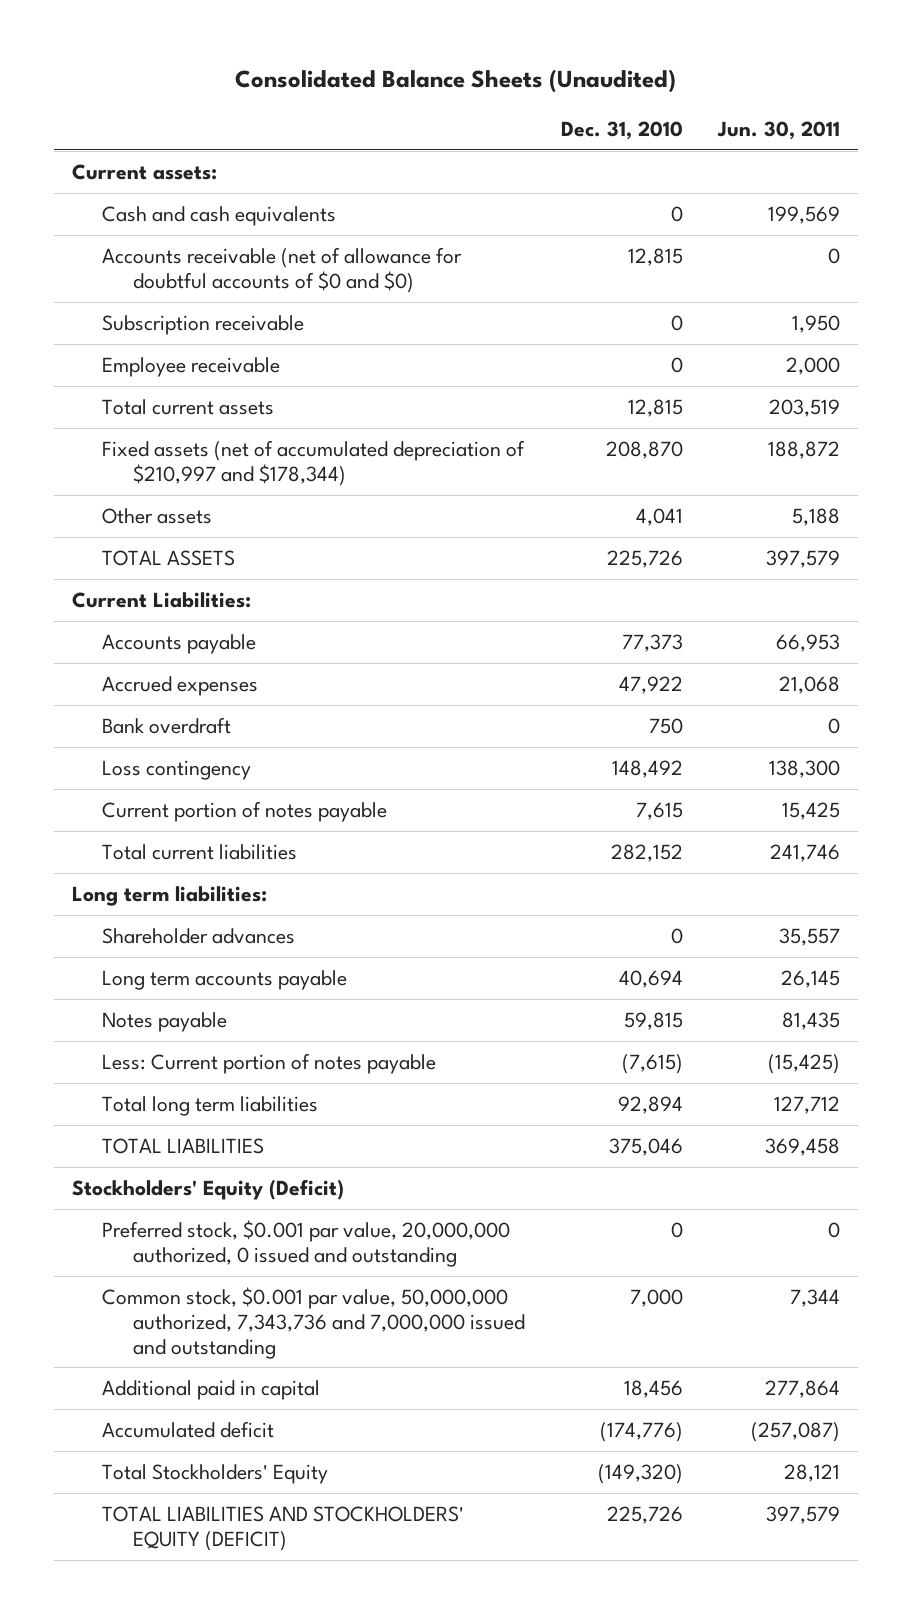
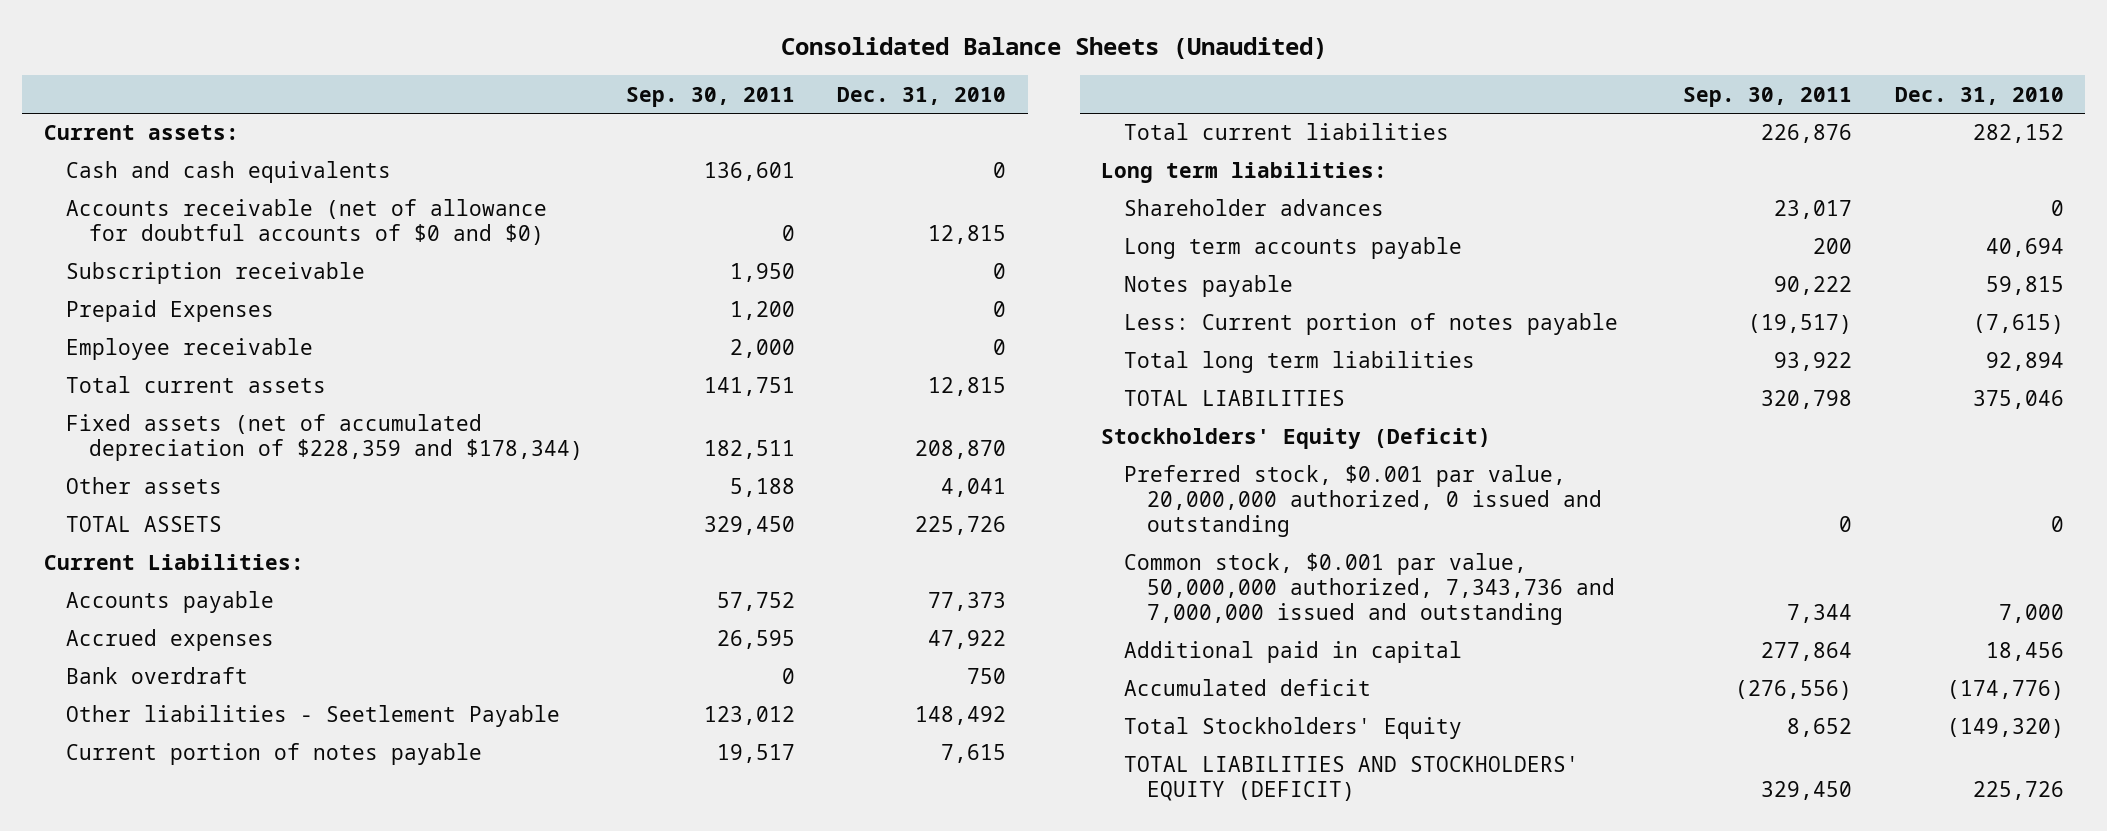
- | Dec. 31, 2010 | Jun. 30, 2011
+ | Sep. 30, 2011 | Dec. 31, 2010
+ Prepaid Expenses | 1,200 | 0
- Fixed assets (net of accumulated depreciation of $210,997 and $178,344) | 208,870 | 188,872
+ Fixed assets (net of accumulated depreciation of $228,359 and $178,344) | 182,511 | 208,870
- Loss contingency | 148,492 | 138,300
+ Other liabilities - Seetlement Payable | 123,012 | 148,492

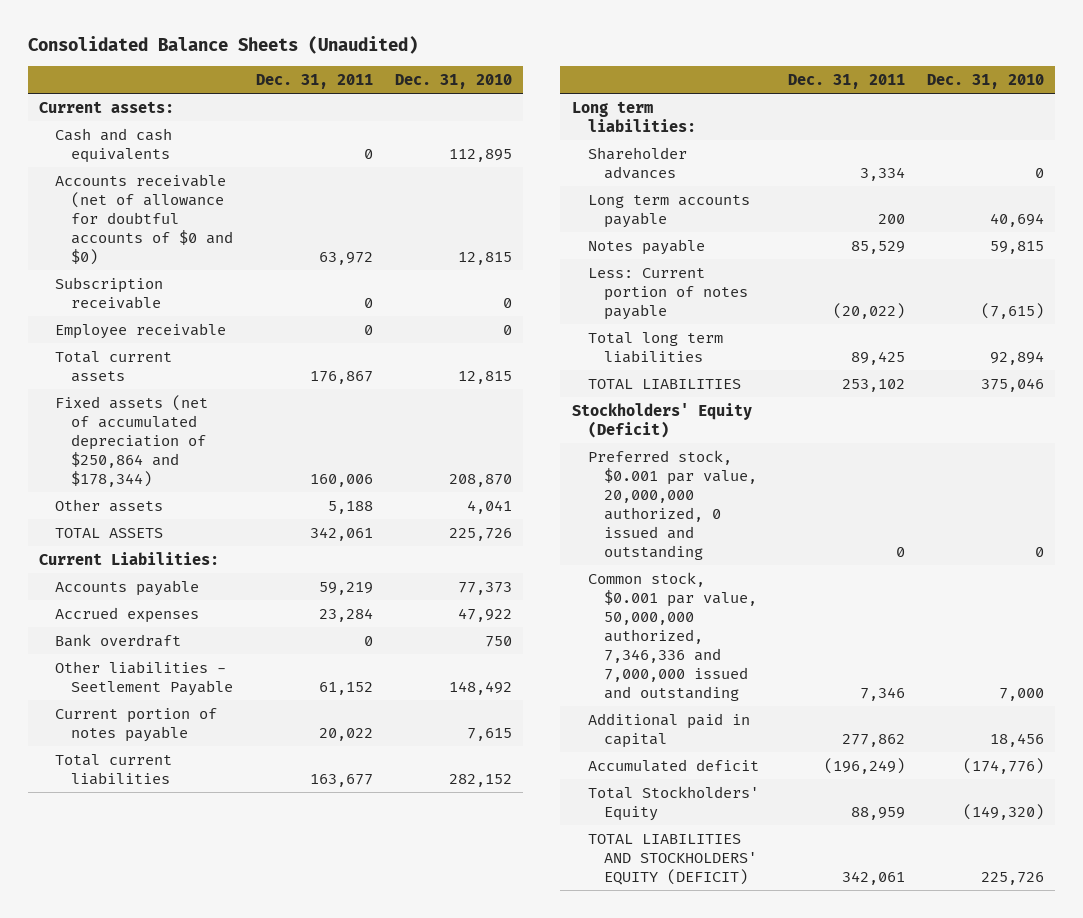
- | Sep. 30, 2011 | Dec. 31, 2010
+ | Dec. 31, 2011 | Dec. 31, 2010
- Cash and cash equivalents | 136,601 | 0
+ Cash and cash equivalents | 0 | 112,895
- Prepaid Expenses | 1,200 | 0
- Fixed assets (net of accumulated depreciation of $228,359 and $178,344) | 182,511 | 208,870
+ Fixed assets (net of accumulated depreciation of $250,864 and $178,344) | 160,006 | 208,870
- Common stock, $0.001 par value, 50,000,000 authorized, 7,343,736 and 7,000,000 issued and outstanding | 7,344 | 7,000
+ Common stock, $0.001 par value, 50,000,000 authorized, 7,346,336 and 7,000,000 issued and outstanding | 7,346 | 7,000

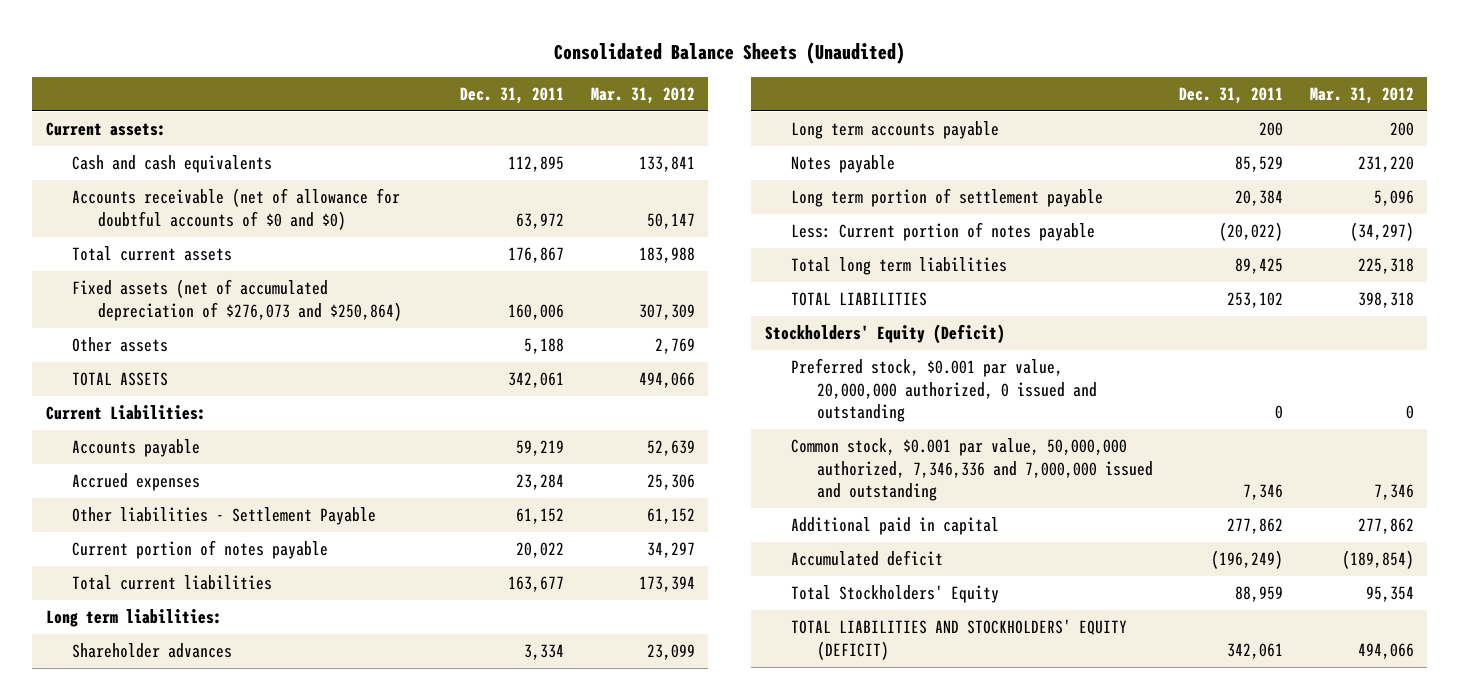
- | Dec. 31, 2011 | Dec. 31, 2010
+ | Dec. 31, 2011 | Mar. 31, 2012
- Cash and cash equivalents | 0 | 112,895
+ Cash and cash equivalents | 112,895 | 133,841
- Subscription receivable | 0 | 0
- Employee receivable | 0 | 0
- Fixed assets (net of accumulated depreciation of $250,864 and $178,344) | 160,006 | 208,870
+ Fixed assets (net of accumulated depreciation of $276,073 and $250,864) | 160,006 | 307,309
- Bank overdraft | 0 | 750
- Other liabilities - Seetlement Payable | 61,152 | 148,492
+ Other liabilities - Settlement Payable | 61,152 | 61,152
+ Long term portion of settlement payable | 20,384 | 5,096

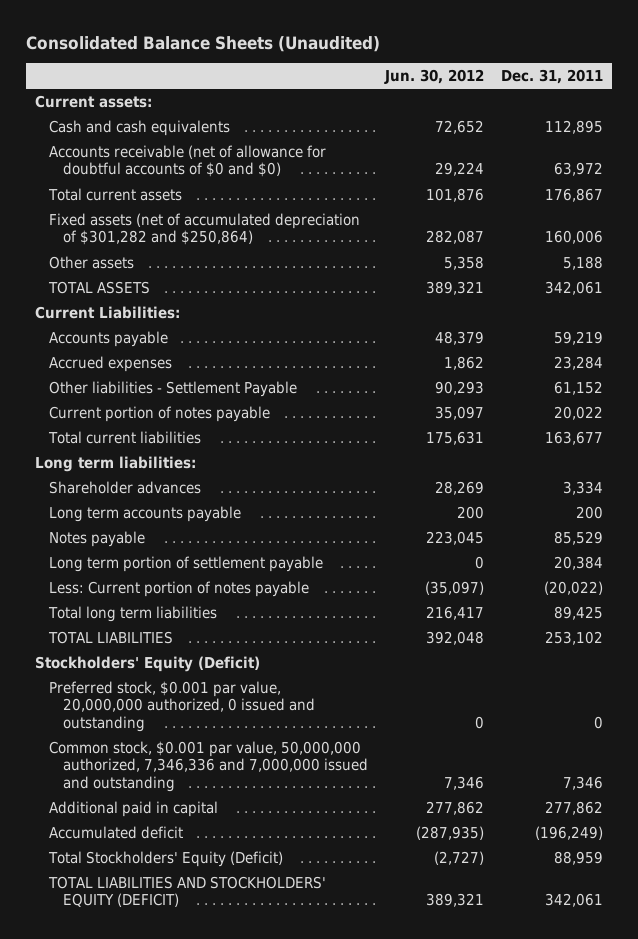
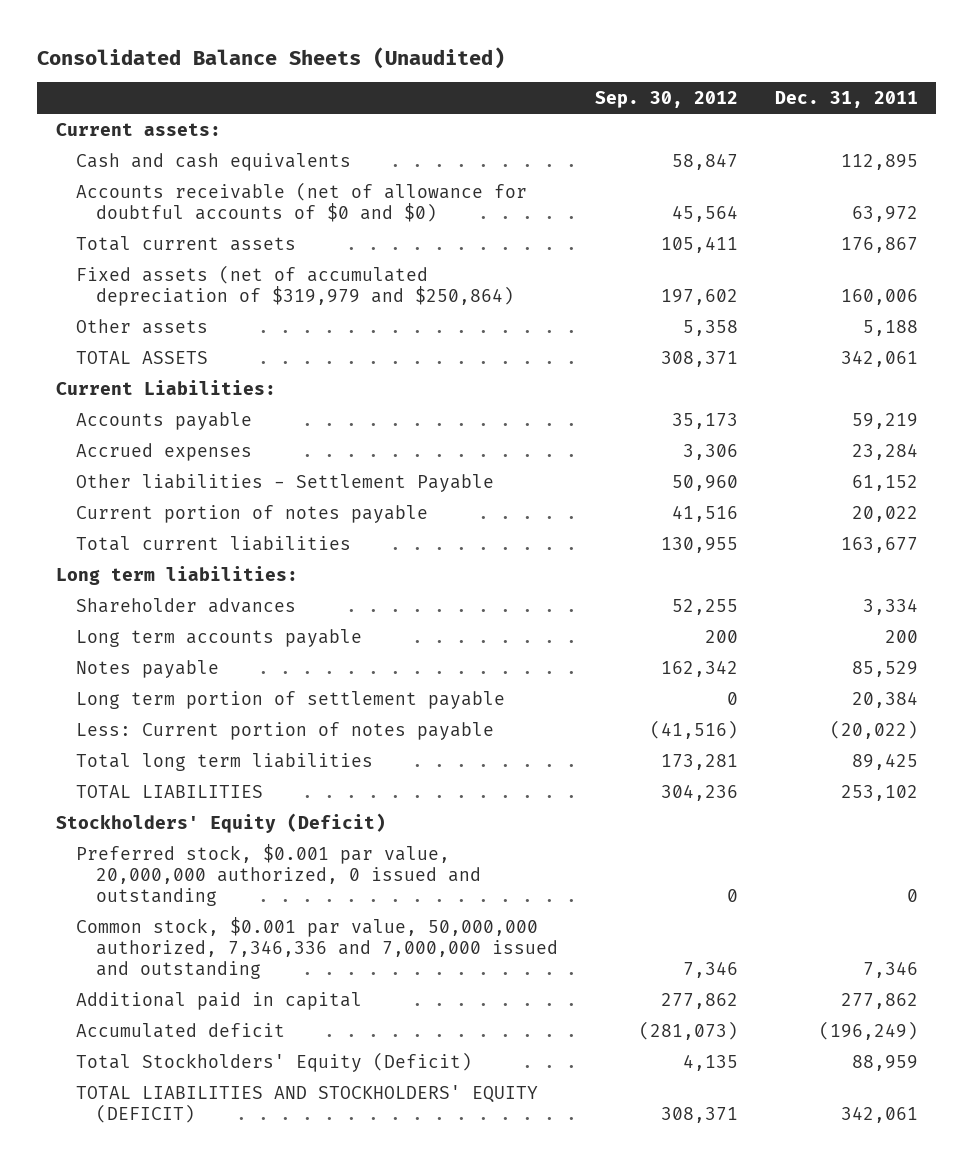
- | Jun. 30, 2012 | Dec. 31, 2011
+ | Sep. 30, 2012 | Dec. 31, 2011
- Fixed assets (net of accumulated depreciation of $301,282 and $250,864) | 282,087 | 160,006
+ Fixed assets (net of accumulated depreciation of $319,979 and $250,864) | 197,602 | 160,006

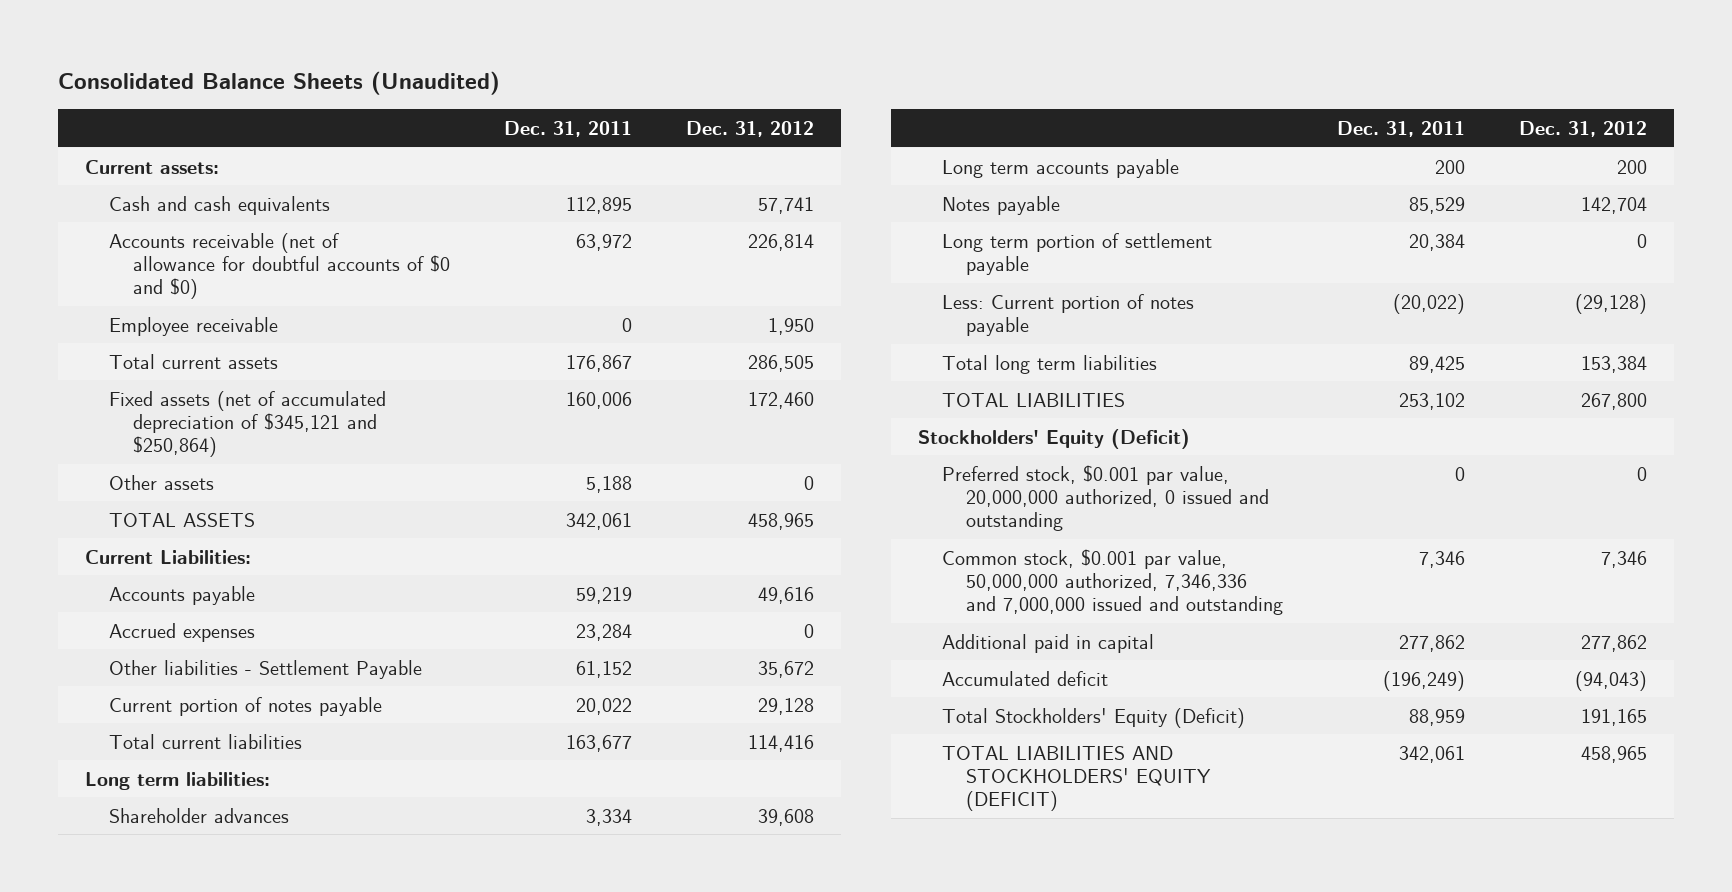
- | Sep. 30, 2012 | Dec. 31, 2011
+ | Dec. 31, 2011 | Dec. 31, 2012
+ Employee receivable | 0 | 1,950
- Fixed assets (net of accumulated depreciation of $319,979 and $250,864) | 197,602 | 160,006
+ Fixed assets (net of accumulated depreciation of $345,121 and $250,864) | 160,006 | 172,460

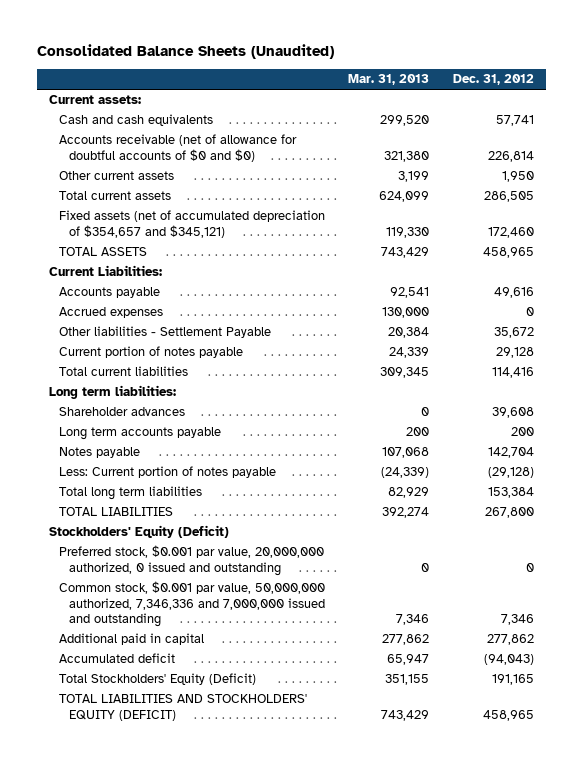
- | Dec. 31, 2011 | Dec. 31, 2012
+ | Mar. 31, 2013 | Dec. 31, 2012
- Employee receivable | 0 | 1,950
+ Other current assets | 3,199 | 1,950
- Fixed assets (net of accumulated depreciation of $345,121 and $250,864) | 160,006 | 172,460
- Other assets | 5,188 | 0
+ Fixed assets (net of accumulated depreciation of $354,657 and $345,121) | 119,330 | 172,460
- Long term portion of settlement payable | 20,384 | 0

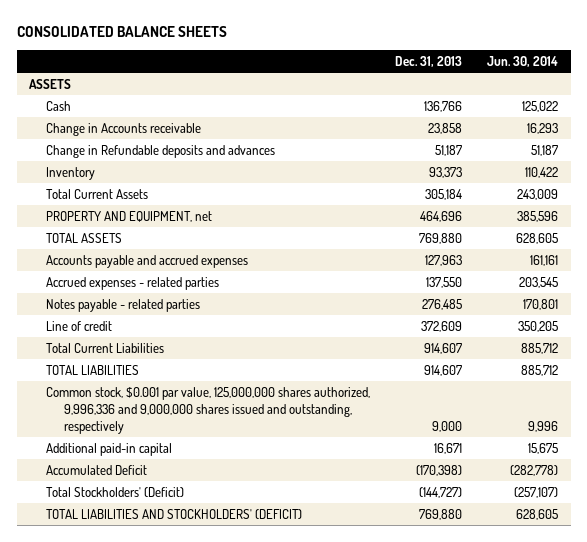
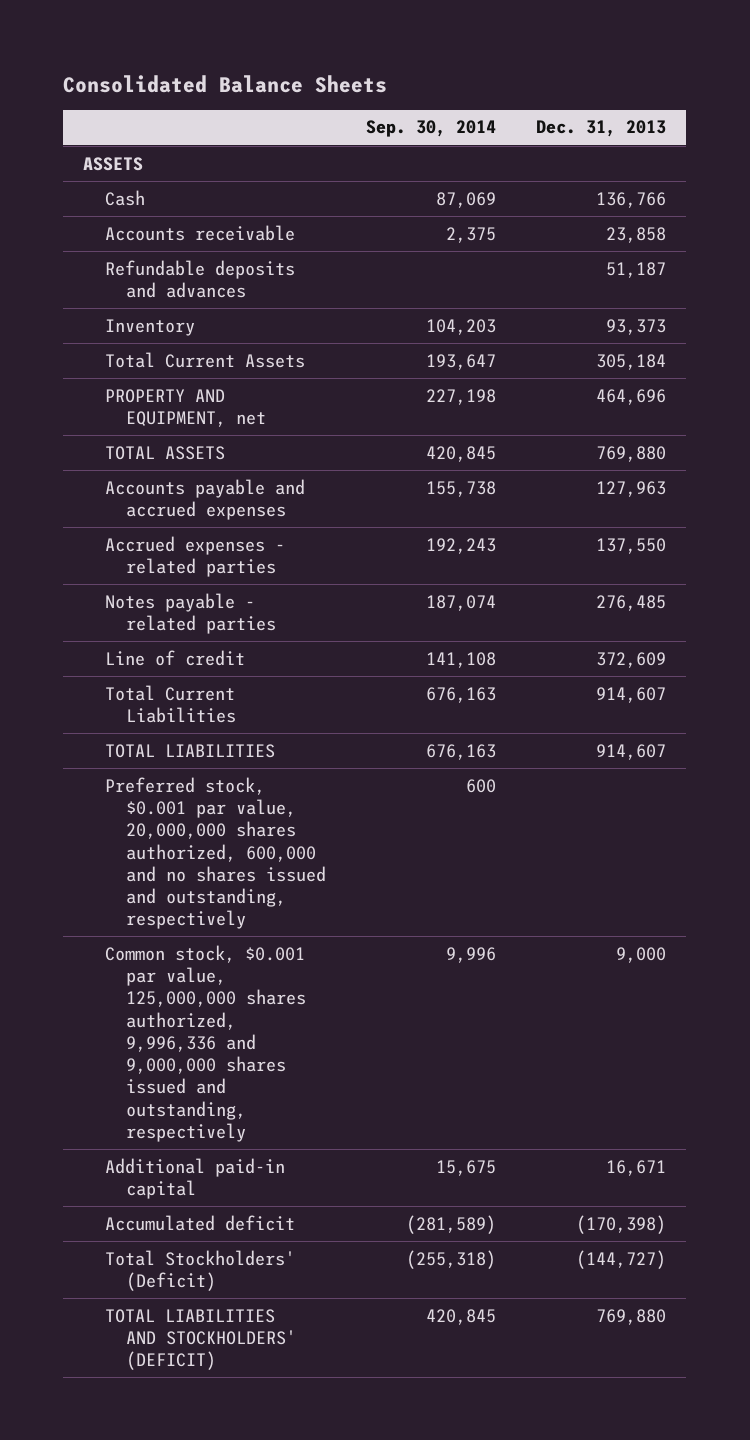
- CONSOLIDATED BALANCE SHEETS
+ Consolidated Balance Sheets
- | Dec. 31, 2013 | Jun. 30, 2014
+ | Sep. 30, 2014 | Dec. 31, 2013
- Change in Accounts receivable | 23,858 | 16,293
- Change in Refundable deposits and advances | 51,187 | 51,187
+ Accounts receivable | 2,375 | 23,858
+ Refundable deposits and advances | | 51,187
+ Preferred stock, $0.001 par value, 20,000,000 shares authorized, 600,000 and no shares issued and outstanding, respectively | 600 |
- Accumulated Deficit | (170,398) | (282,778)
+ Accumulated deficit | (281,589) | (170,398)

